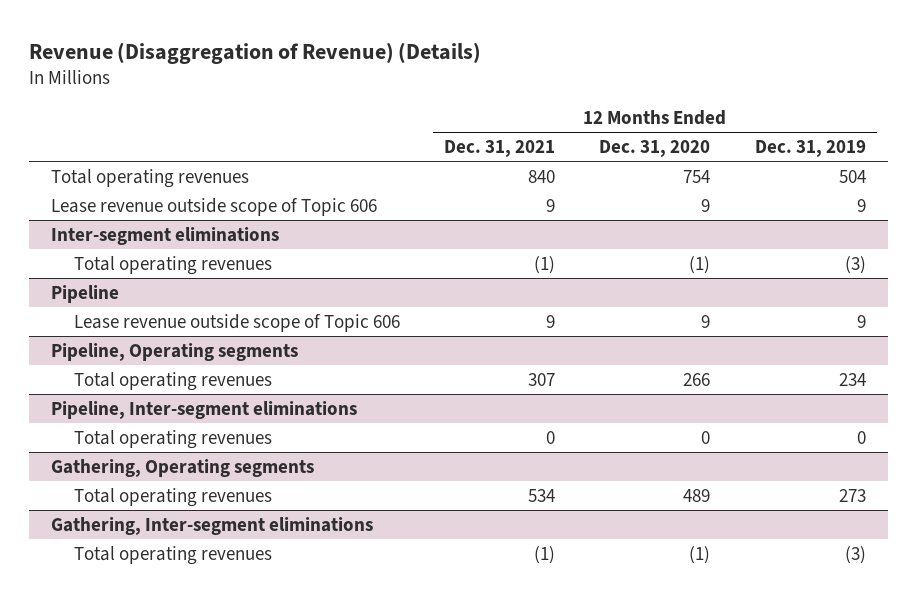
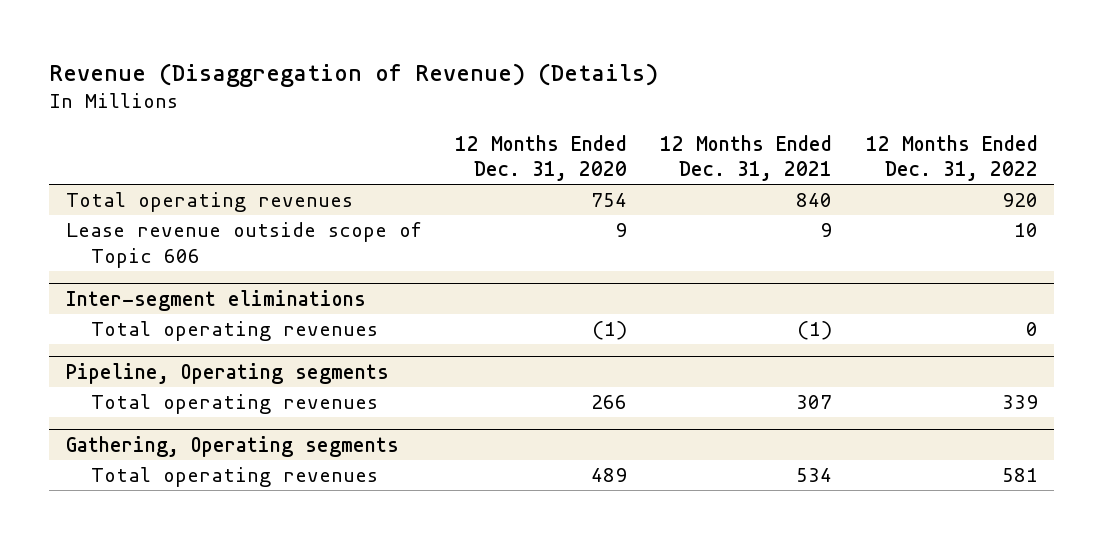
- | 12 Months Ended Dec. 31, 2021 | 12 Months Ended Dec. 31, 2020 | 12 Months Ended Dec. 31, 2019
+ | 12 Months Ended Dec. 31, 2020 | 12 Months Ended Dec. 31, 2021 | 12 Months Ended Dec. 31, 2022
- Pipeline
- Lease revenue outside scope of Topic 606 | 9 | 9 | 9
- Pipeline, Inter-segment eliminations
- Total operating revenues | 0 | 0 | 0
- Gathering, Inter-segment eliminations
- Total operating revenues | (1) | (1) | (3)

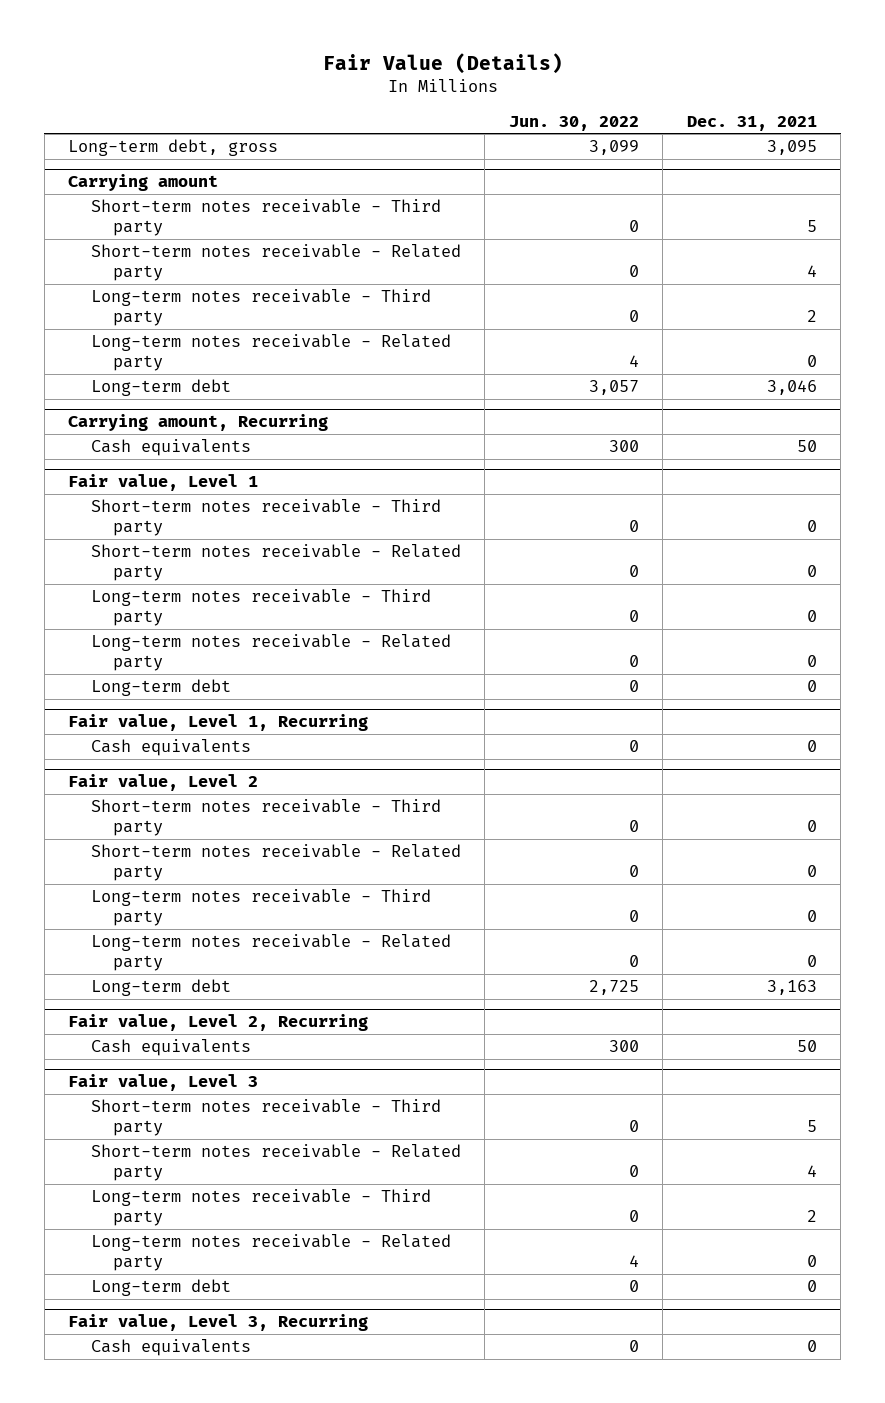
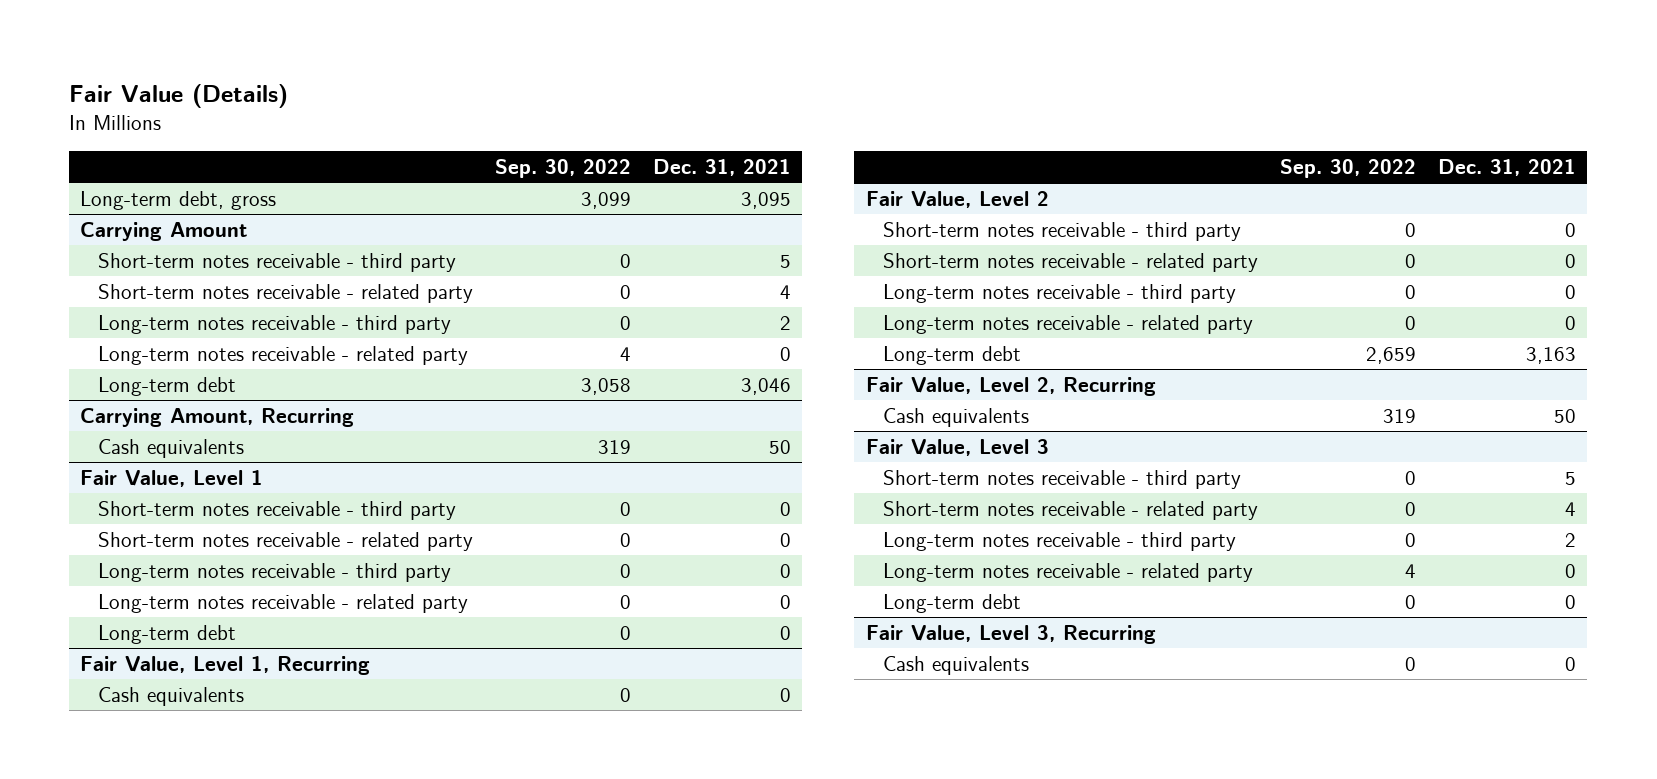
- | Jun. 30, 2022 | Dec. 31, 2021
+ | Sep. 30, 2022 | Dec. 31, 2021
- Carrying amount
- Short-term notes receivable - Third party | 0 | 5
- Short-term notes receivable - Related party | 0 | 4
- Long-term notes receivable - Third party | 0 | 2
- Long-term notes receivable - Related party | 4 | 0
+ Carrying Amount
+ Short-term notes receivable - third party | 0 | 5
+ Short-term notes receivable - related party | 0 | 4
+ Long-term notes receivable - third party | 0 | 2
+ Long-term notes receivable - related party | 4 | 0
- Carrying amount, Recurring
+ Carrying Amount, Recurring
- Fair value, Level 1
- Short-term notes receivable - Third party | 0 | 0
- Short-term notes receivable - Related party | 0 | 0
- Long-term notes receivable - Third party | 0 | 0
- Long-term notes receivable - Related party | 0 | 0
+ Fair Value, Level 1
+ Short-term notes receivable - third party | 0 | 0
+ Short-term notes receivable - related party | 0 | 0
+ Long-term notes receivable - third party | 0 | 0
+ Long-term notes receivable - related party | 0 | 0
- Fair value, Level 1, Recurring
+ Fair Value, Level 1, Recurring
- Fair value, Level 2
- Short-term notes receivable - Third party | 0 | 0
- Short-term notes receivable - Related party | 0 | 0
- Long-term notes receivable - Third party | 0 | 0
- Long-term notes receivable - Related party | 0 | 0
+ Fair Value, Level 2
+ Short-term notes receivable - third party | 0 | 0
+ Short-term notes receivable - related party | 0 | 0
+ Long-term notes receivable - third party | 0 | 0
+ Long-term notes receivable - related party | 0 | 0
- Fair value, Level 2, Recurring
+ Fair Value, Level 2, Recurring
- Fair value, Level 3
- Short-term notes receivable - Third party | 0 | 5
- Short-term notes receivable - Related party | 0 | 4
- Long-term notes receivable - Third party | 0 | 2
- Long-term notes receivable - Related party | 4 | 0
+ Fair Value, Level 3
+ Short-term notes receivable - third party | 0 | 5
+ Short-term notes receivable - related party | 0 | 4
+ Long-term notes receivable - third party | 0 | 2
+ Long-term notes receivable - related party | 4 | 0
- Fair value, Level 3, Recurring
+ Fair Value, Level 3, Recurring

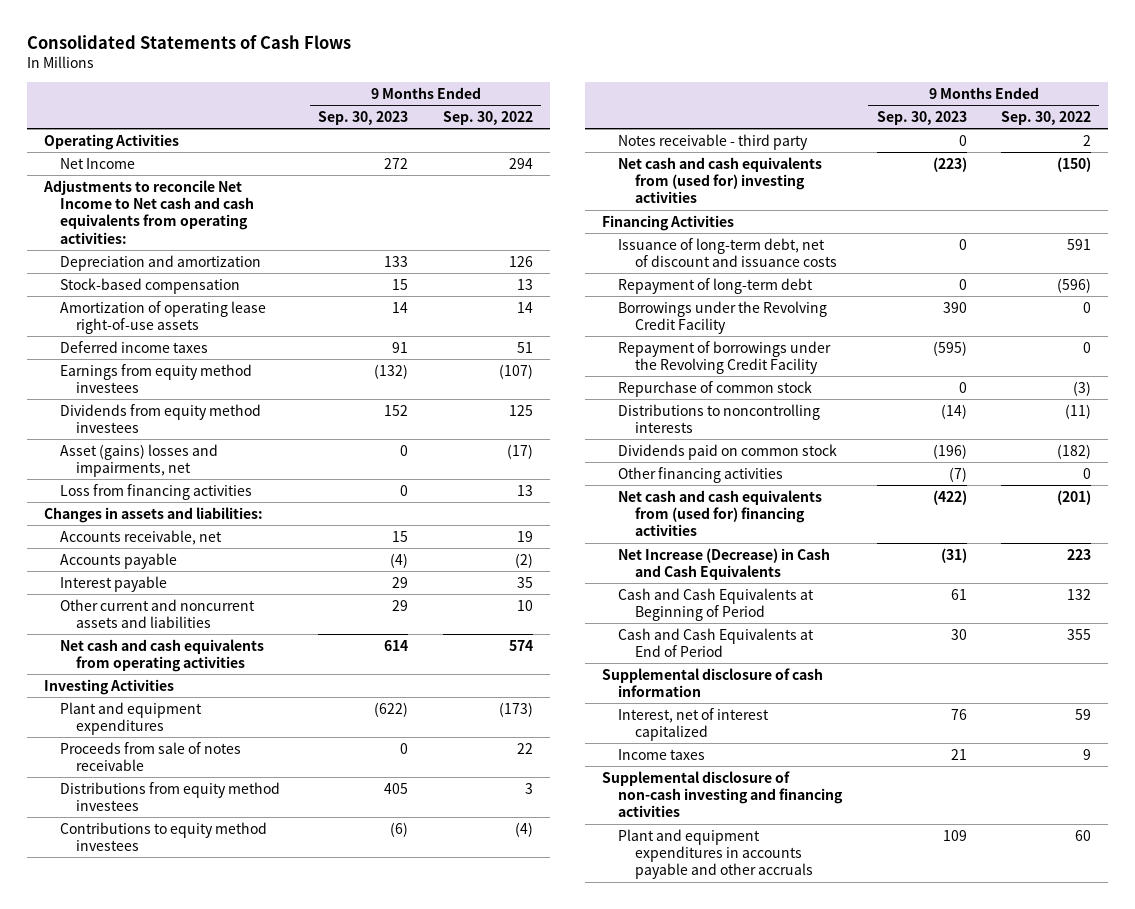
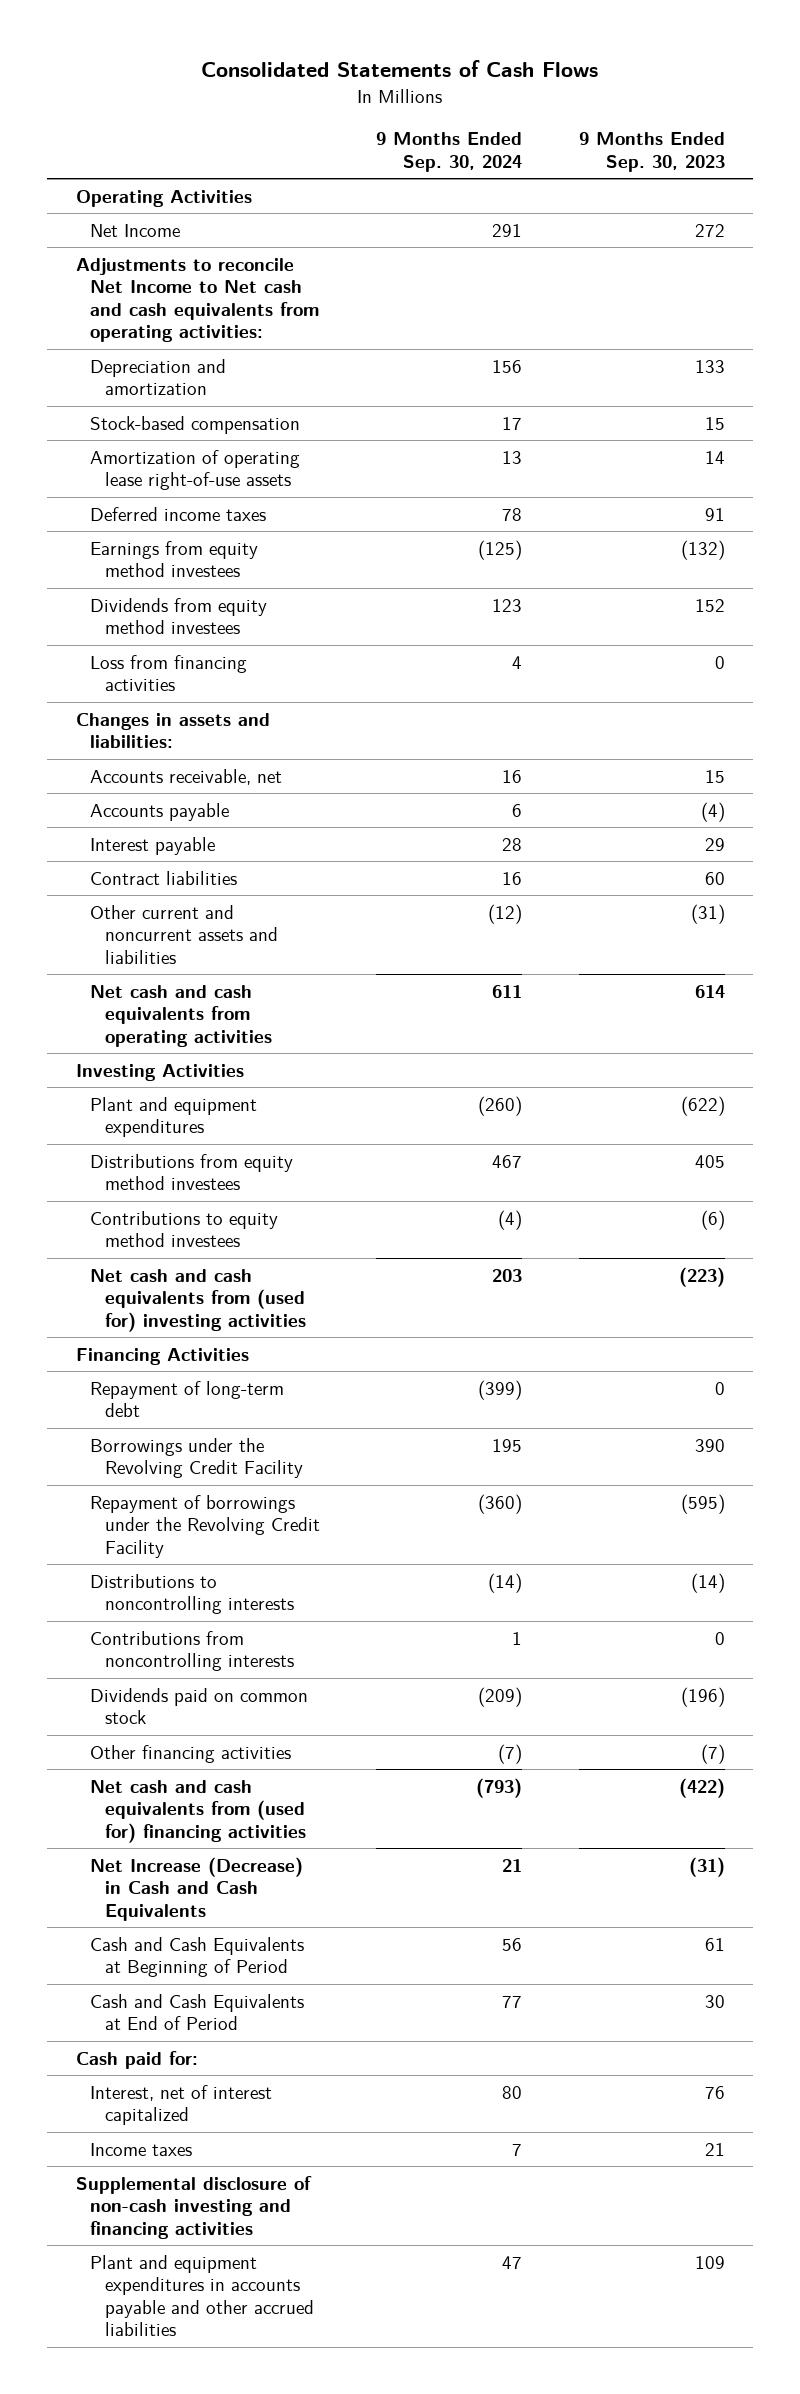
- | 9 Months Ended Sep. 30, 2023 | 9 Months Ended Sep. 30, 2022
+ | 9 Months Ended Sep. 30, 2024 | 9 Months Ended Sep. 30, 2023
- Asset (gains) losses and impairments, net | 0 | (17)
- Other current and noncurrent assets and liabilities | 29 | 10
+ Contract liabilities | 16 | 60
+ Other current and noncurrent assets and liabilities | (12) | (31)
- Proceeds from sale of notes receivable | 0 | 22
- Notes receivable - third party | 0 | 2
- Issuance of long-term debt, net of discount and issuance costs | 0 | 591
- Repurchase of common stock | 0 | (3)
+ Contributions from noncontrolling interests | 1 | 0
- Supplemental disclosure of cash information
+ Cash paid for:
- Plant and equipment expenditures in accounts payable and other accruals | 109 | 60
+ Plant and equipment expenditures in accounts payable and other accrued liabilities | 47 | 109

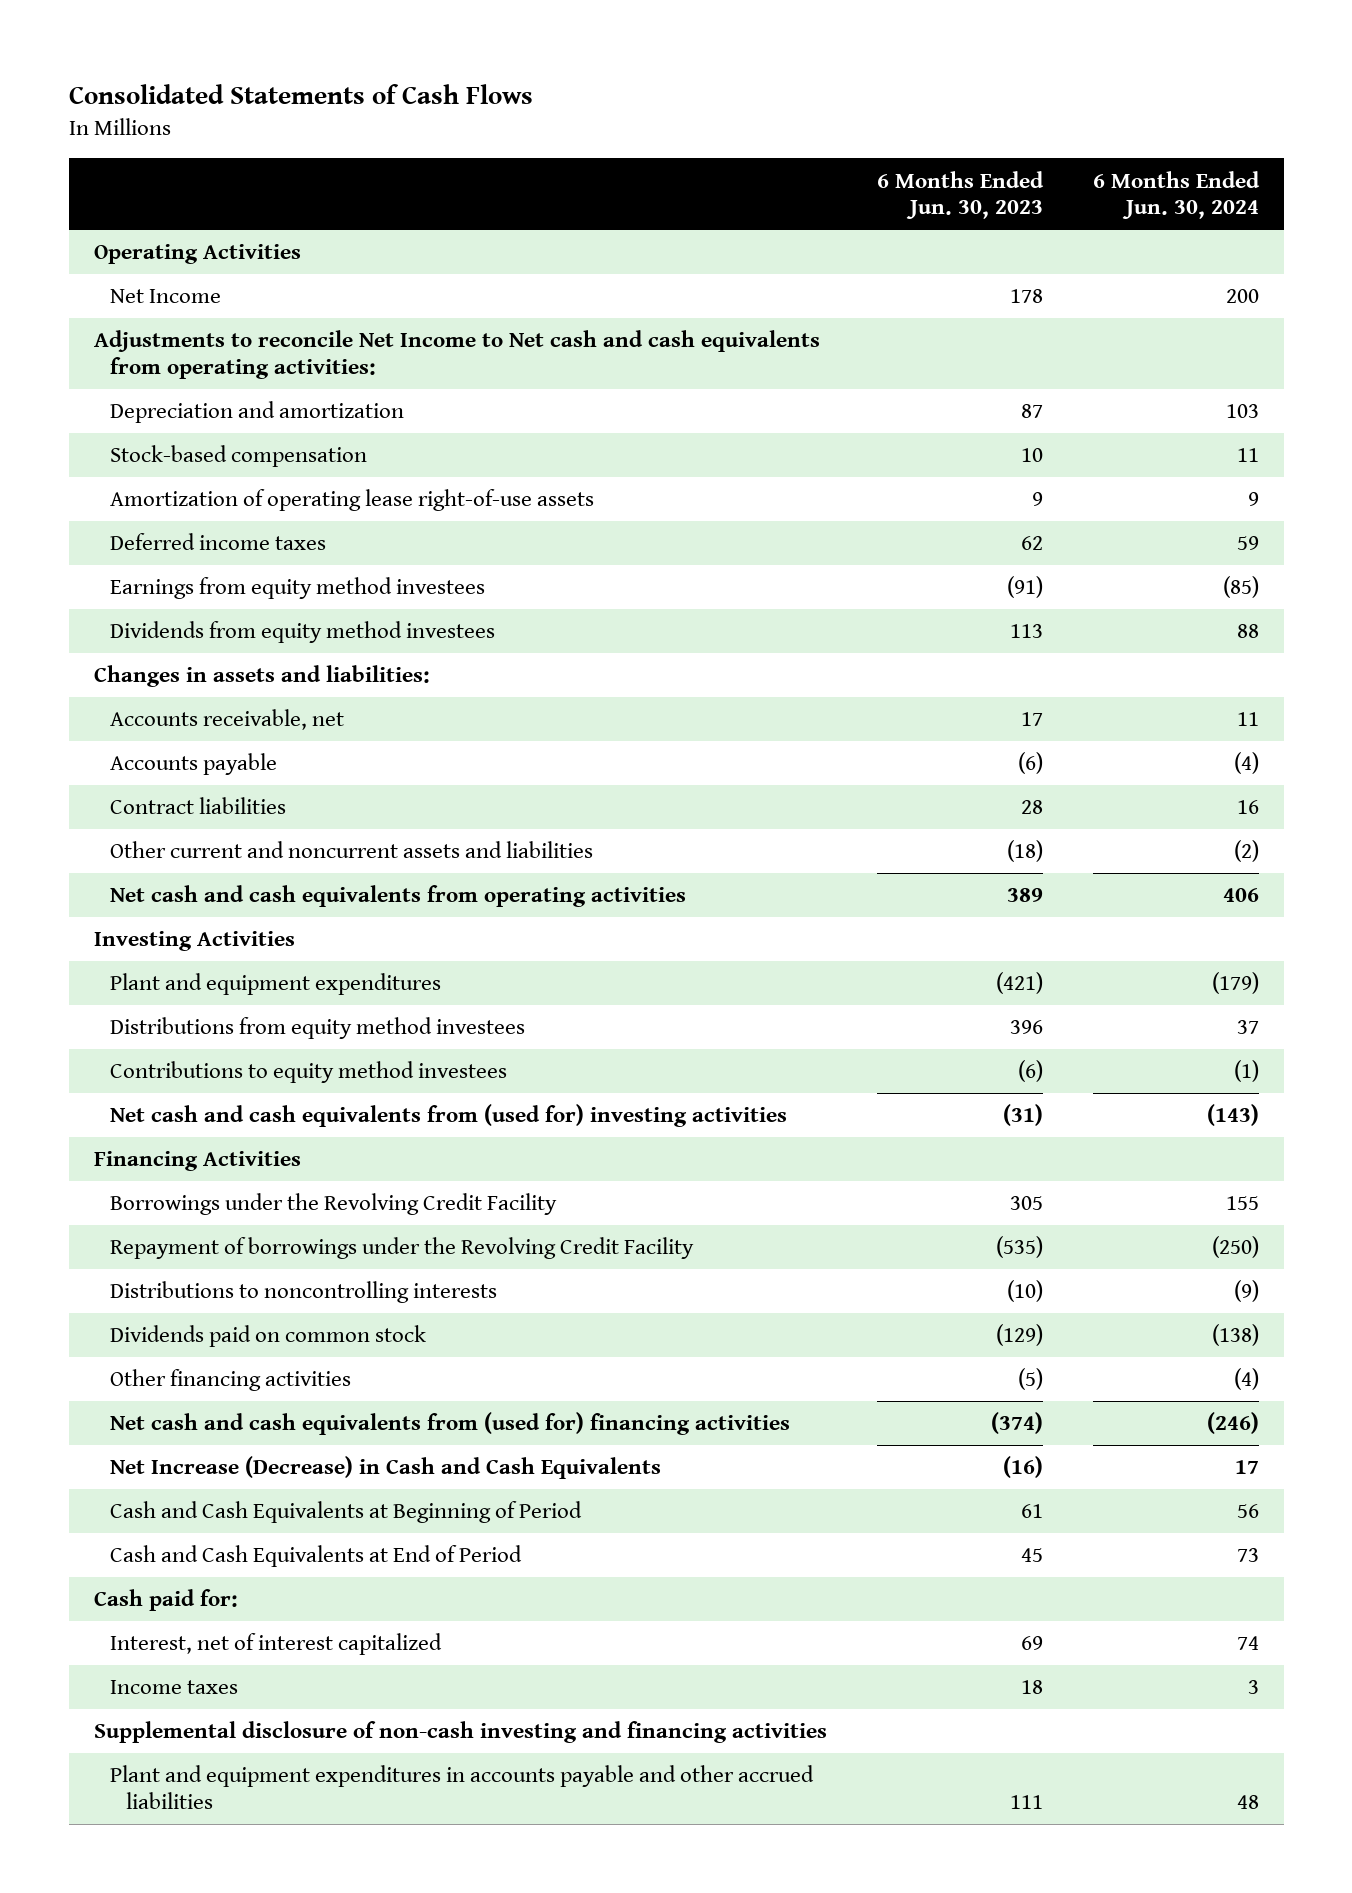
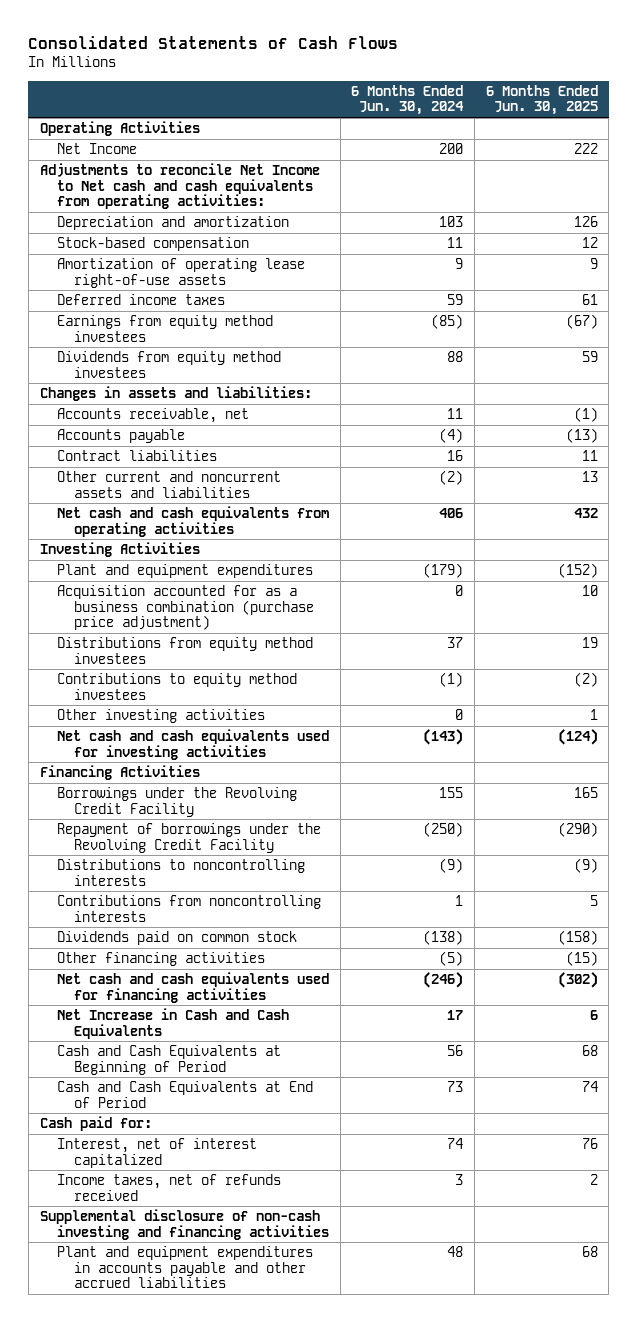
- | 6 Months Ended Jun. 30, 2023 | 6 Months Ended Jun. 30, 2024
+ | 6 Months Ended Jun. 30, 2024 | 6 Months Ended Jun. 30, 2025
+ Acquisition accounted for as a business combination (purchase price adjustment) | 0 | 10
- Net cash and cash equivalents from (used for) investing activities | (31) | (143)
+ Other investing activities | 0 | 1
+ Net cash and cash equivalents used for investing activities | (143) | (124)
+ Contributions from noncontrolling interests | 1 | 5
- Other financing activities | (5) | (4)
- Net cash and cash equivalents from (used for) financing activities | (374) | (246)
- Net Increase (Decrease) in Cash and Cash Equivalents | (16) | 17
+ Other financing activities | (5) | (15)
+ Net cash and cash equivalents used for financing activities | (246) | (302)
+ Net Increase in Cash and Cash Equivalents | 17 | 6
- Income taxes | 18 | 3
+ Income taxes, net of refunds received | 3 | 2

